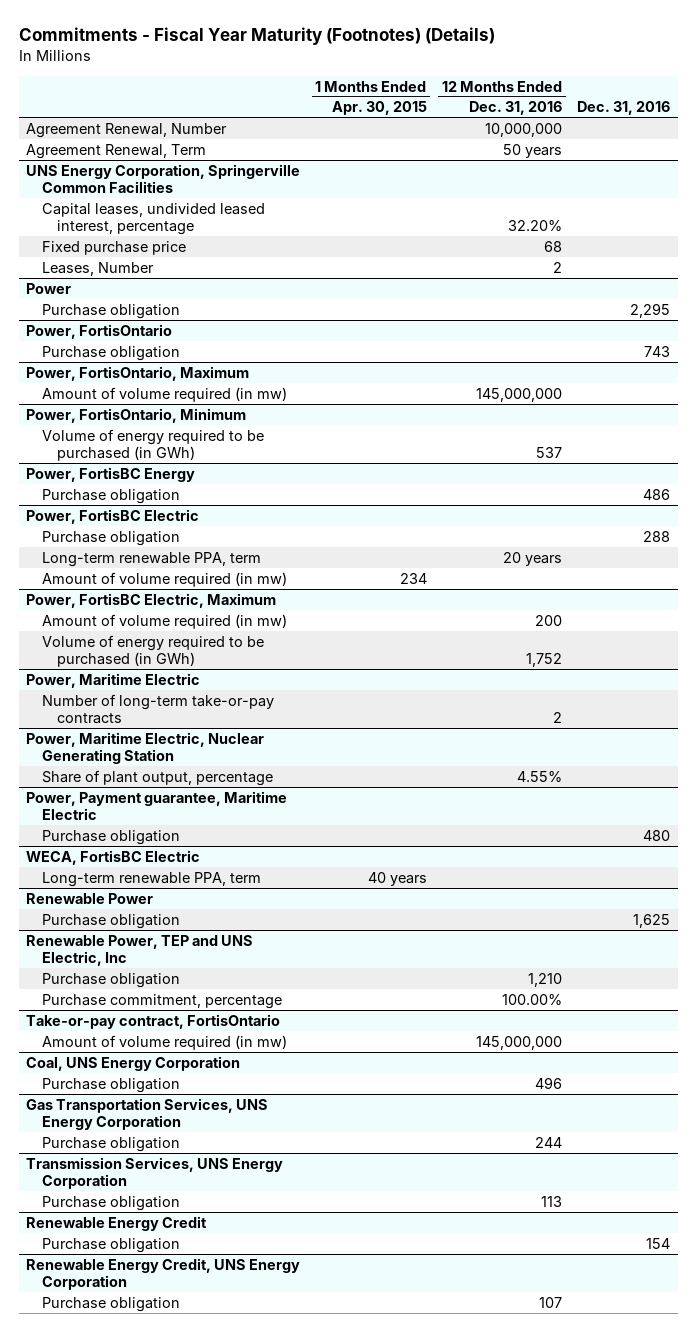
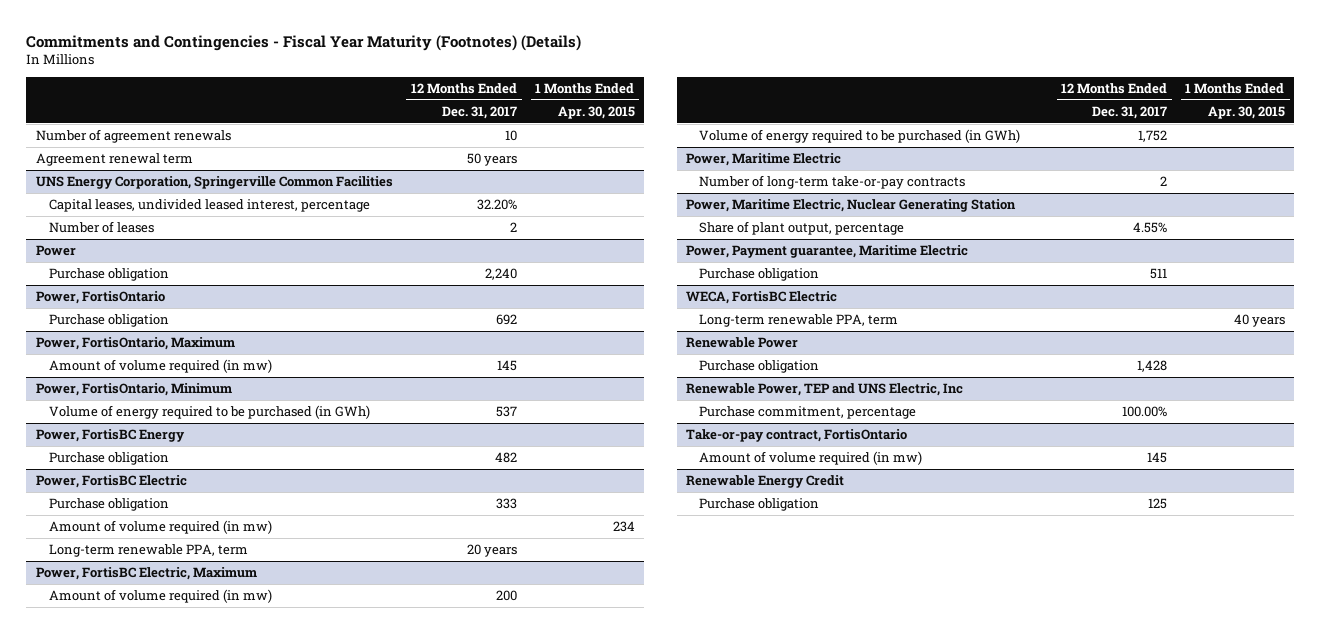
- Commitments - Fiscal Year Maturity (Footnotes) (Details)
+ Commitments and Contingencies - Fiscal Year Maturity (Footnotes) (Details)
- | 1 Months Ended Apr. 30, 2015 | 12 Months Ended Dec. 31, 2016 | Dec. 31, 2016
+ | 12 Months Ended Dec. 31, 2017 | 1 Months Ended Apr. 30, 2015
- Agreement Renewal, Number | | 10,000,000 |
- Agreement Renewal, Term | | 50 years |
+ Number of agreement renewals | 10 |
+ Agreement renewal term | 50 years |
@ UNS Energy Corporation, Springerville Common Facilities
- Fixed purchase price | | 68 |
- Leases, Number | | 2 |
+ Number of leases | 2 |
@ Power, FortisBC Electric
moved down: Long-term renewable PPA, term | 20 years |
@ Renewable Power, TEP and UNS Electric, Inc
- Purchase obligation | | 1,210 |
- Coal, UNS Energy Corporation
- Purchase obligation | | 496 |
- Gas Transportation Services, UNS Energy Corporation
- Purchase obligation | | 244 |
- Transmission Services, UNS Energy Corporation
- Purchase obligation | | 113 |
- Renewable Energy Credit, UNS Energy Corporation
- Purchase obligation | | 107 |

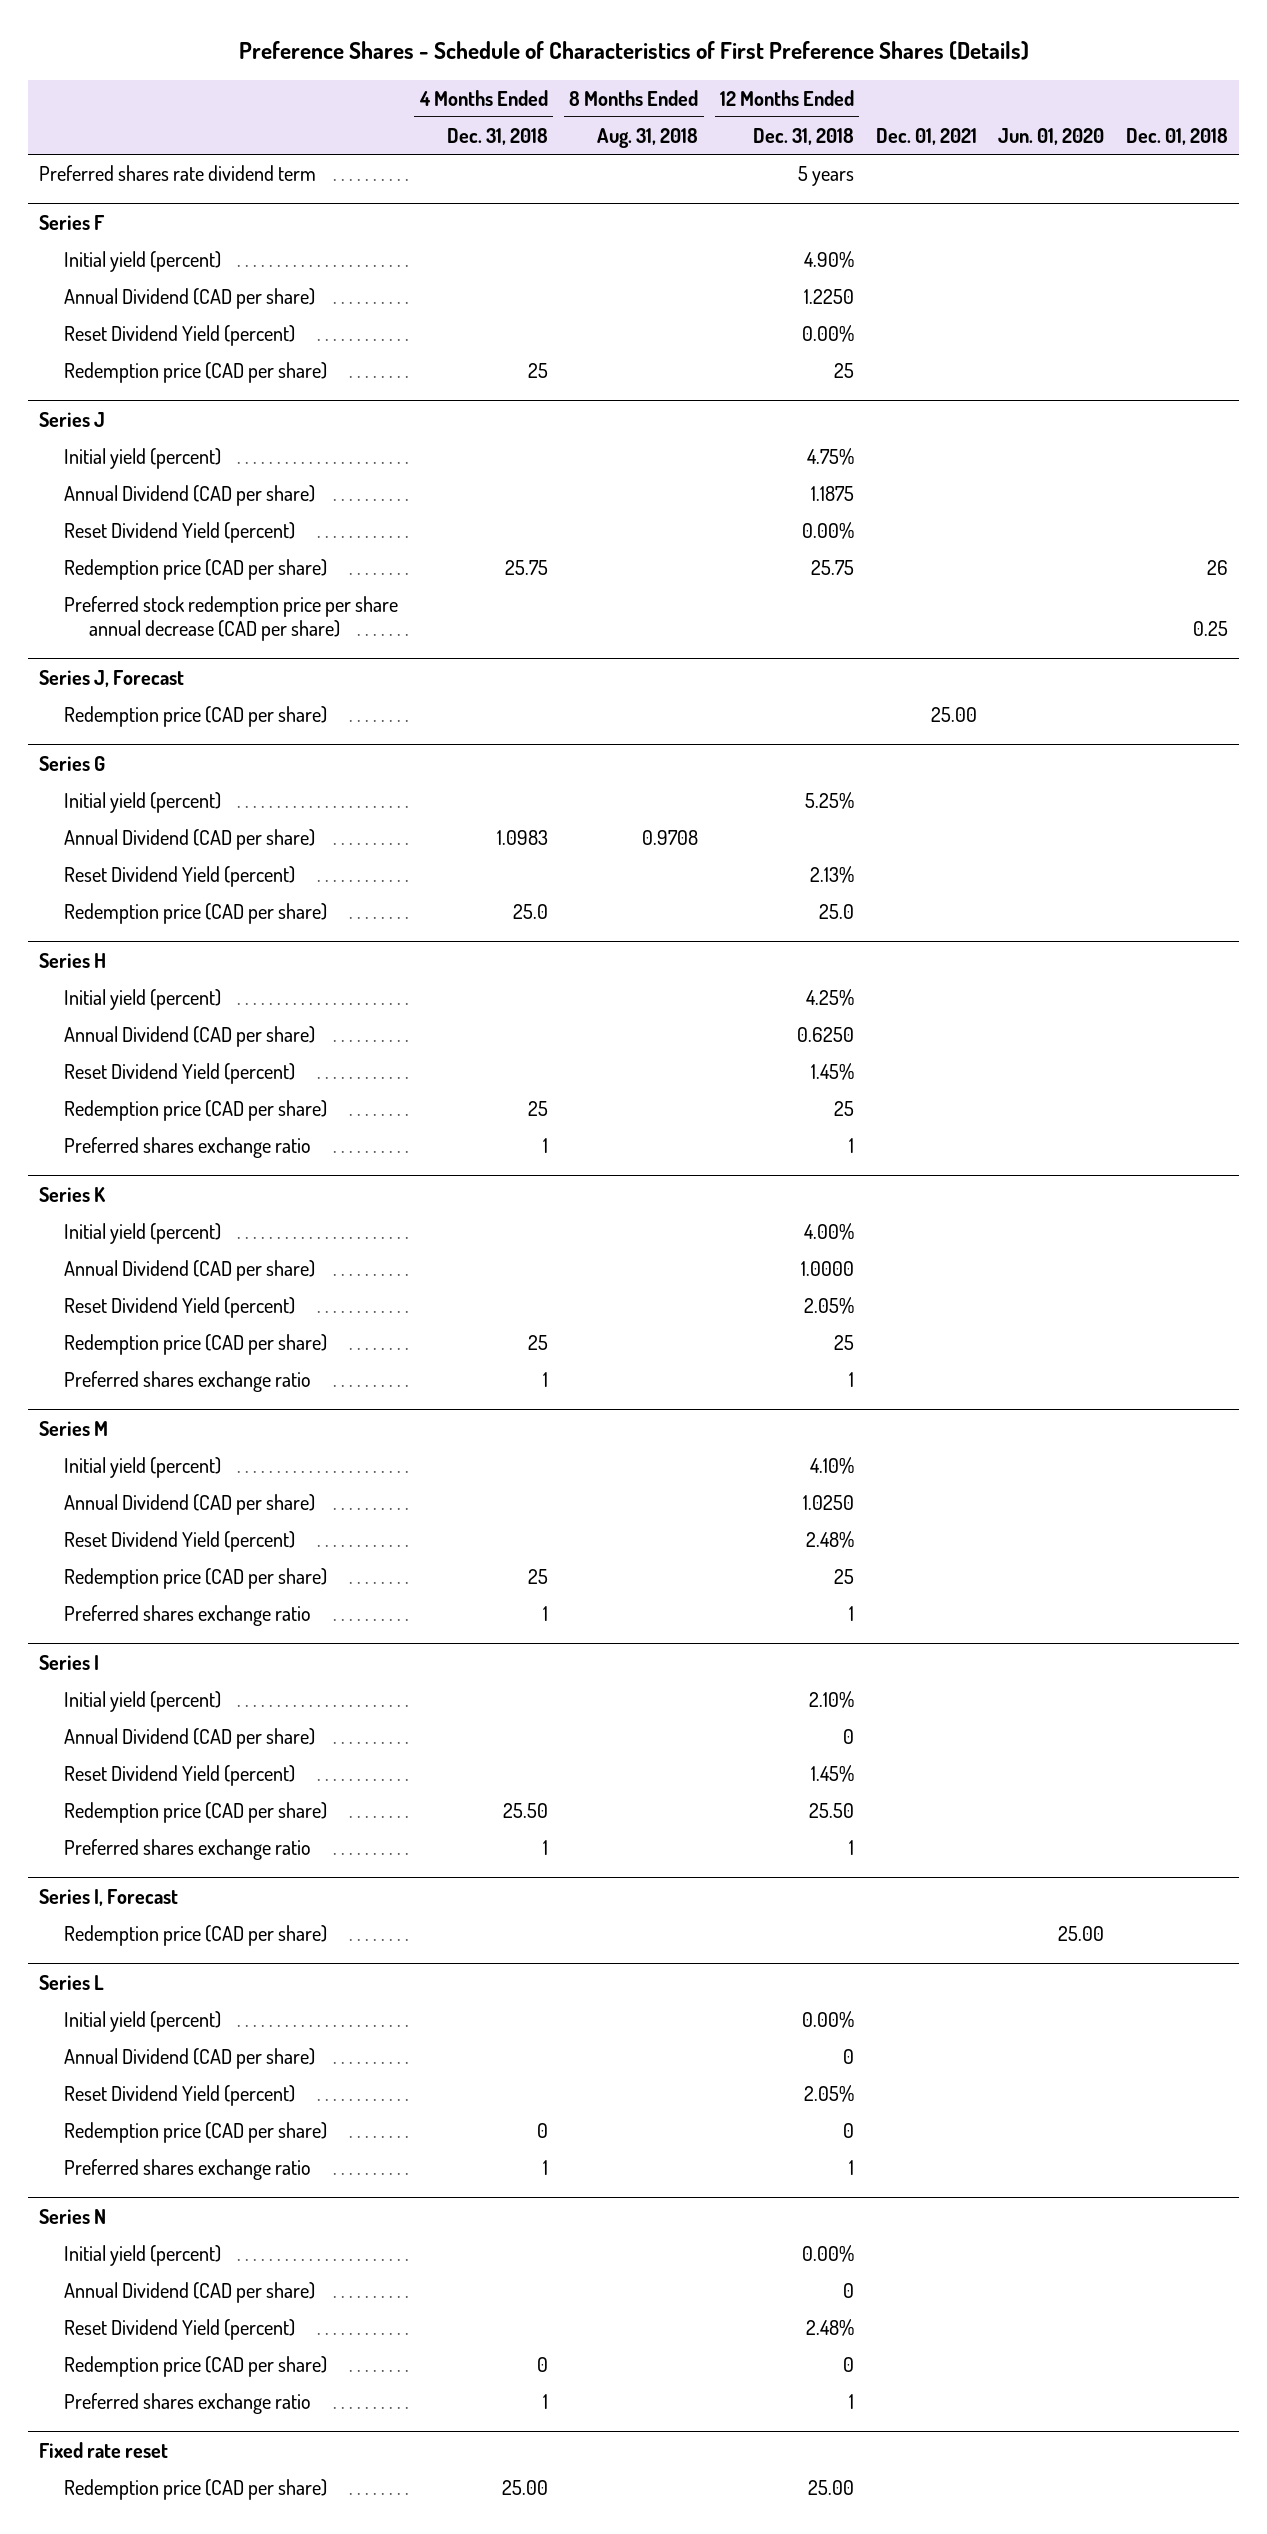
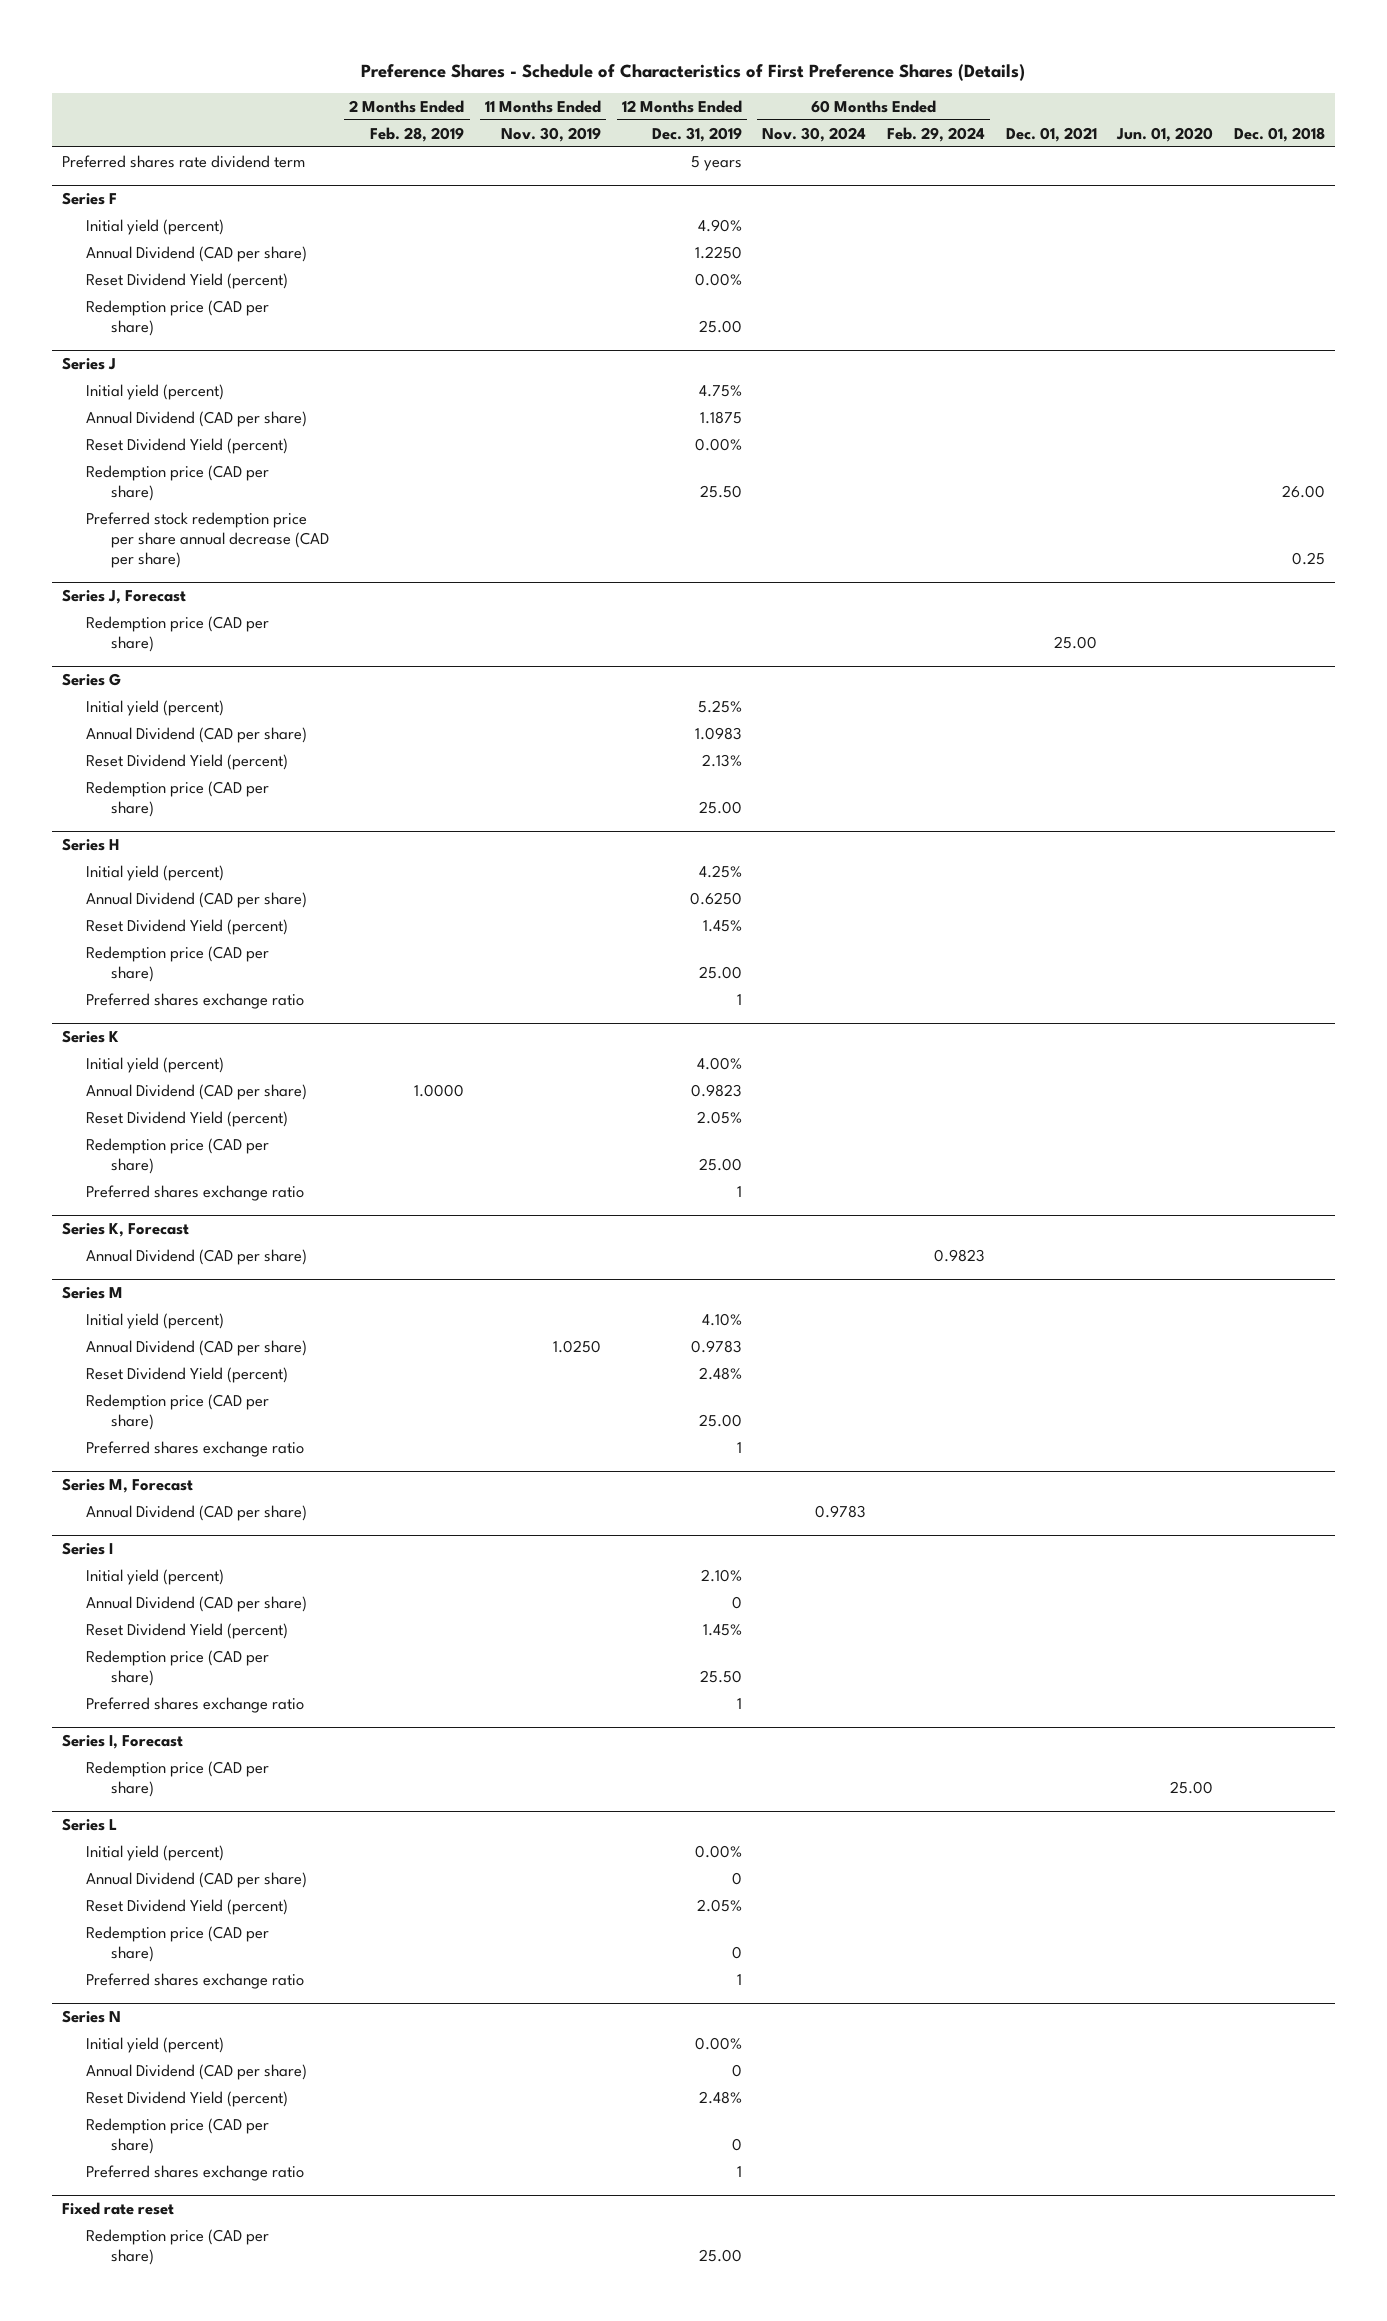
- | 4 Months Ended Dec. 31, 2018 | 8 Months Ended Aug. 31, 2018 | 12 Months Ended Dec. 31, 2018 | Dec. 01, 2021 | Jun. 01, 2020 | Dec. 01, 2018
+ | 2 Months Ended Feb. 28, 2019 | 11 Months Ended Nov. 30, 2019 | 12 Months Ended Dec. 31, 2019 | 60 Months Ended Nov. 30, 2024 | 60 Months Ended Feb. 29, 2024 | Dec. 01, 2021 | Jun. 01, 2020 | Dec. 01, 2018
@ Series J
- Redemption price (CAD per share) | 25.75 | | 25.75 | | | 26
+ Redemption price (CAD per share) | | | 25.50 | | | | | 26.00
+ Series K, Forecast
+ Annual Dividend (CAD per share) | | | | | 0.9823 | | |
+ Series M, Forecast
+ Annual Dividend (CAD per share) | | | | 0.9783 | | | |

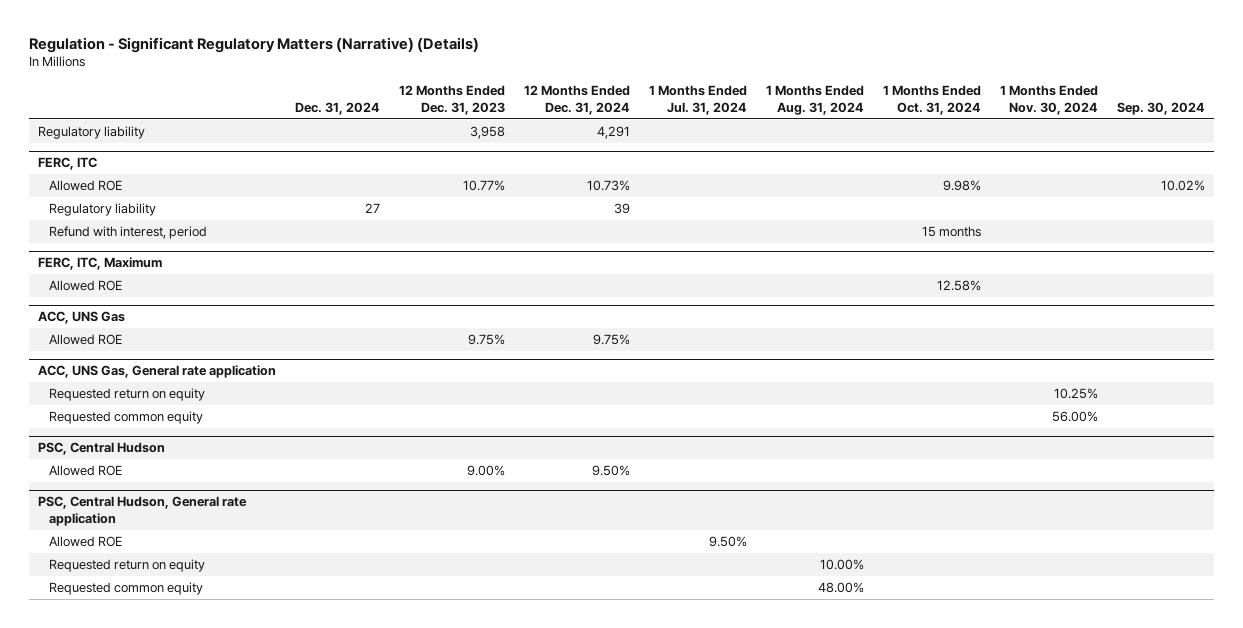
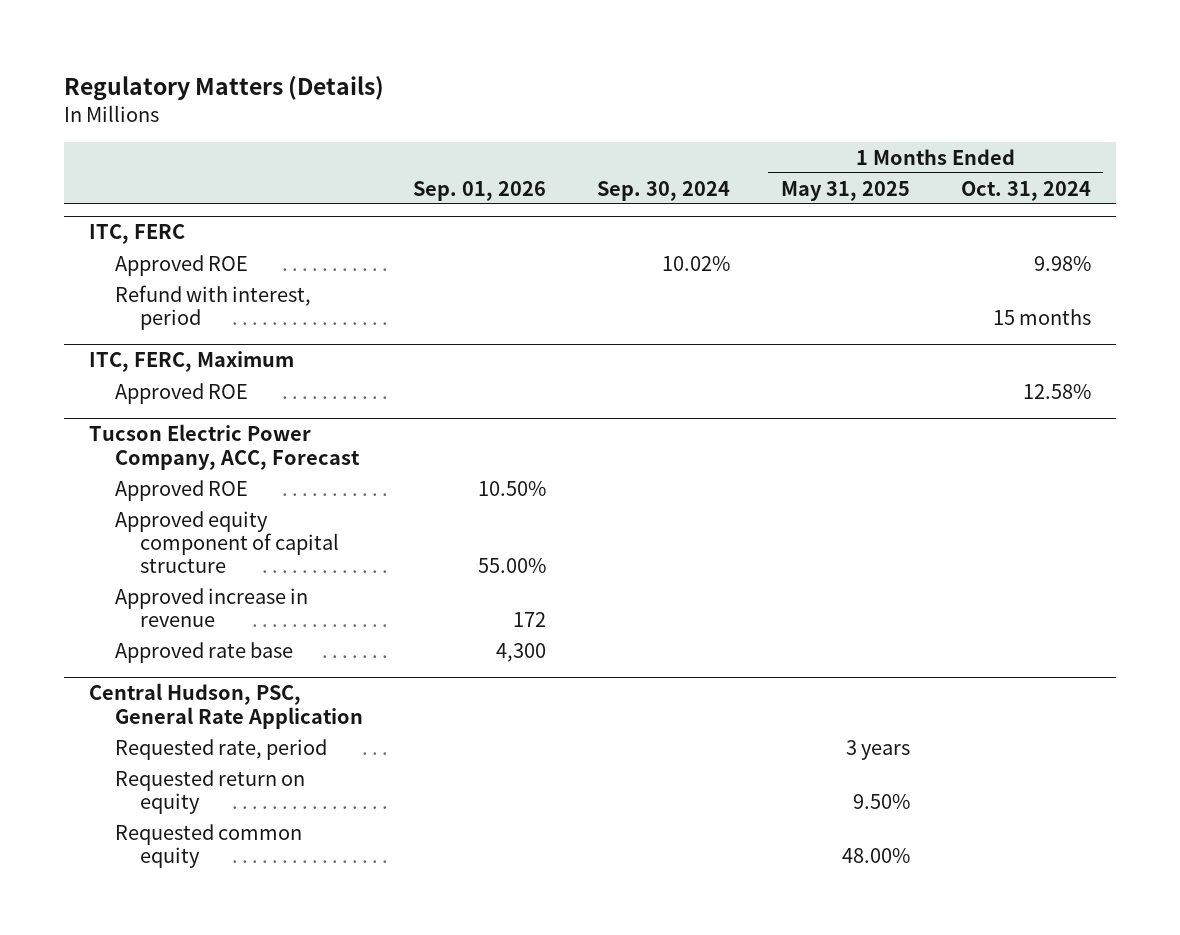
- Regulation - Significant Regulatory Matters (Narrative) (Details)
+ Regulatory Matters (Details)
- | Dec. 31, 2024 | 12 Months Ended Dec. 31, 2023 | 12 Months Ended Dec. 31, 2024 | 1 Months Ended Jul. 31, 2024 | 1 Months Ended Aug. 31, 2024 | 1 Months Ended Oct. 31, 2024 | 1 Months Ended Nov. 30, 2024 | Sep. 30, 2024
+ | Sep. 01, 2026 | Sep. 30, 2024 | 1 Months Ended May 31, 2025 | 1 Months Ended Oct. 31, 2024
- Regulatory liability | | 3,958 | 4,291 | | | | |
- FERC, ITC
- Allowed ROE | | 10.77% | 10.73% | | | 9.98% | | 10.02%
- Regulatory liability | 27 | | 39 | | | | |
+ ITC, FERC
+ Approved ROE | | 10.02% | | 9.98%
- FERC, ITC, Maximum
- Allowed ROE | | | | | | 12.58% | |
- ACC, UNS Gas
- Allowed ROE | | 9.75% | 9.75% | | | | |
- ACC, UNS Gas, General rate application
- Requested return on equity | | | | | | | 10.25% |
- Requested common equity | | | | | | | 56.00% |
- PSC, Central Hudson
- Allowed ROE | | 9.00% | 9.50% | | | | |
- PSC, Central Hudson, General rate application
- Allowed ROE | | | | 9.50% | | | |
+ ITC, FERC, Maximum
+ Approved ROE | | | | 12.58%
+ Tucson Electric Power Company, ACC, Forecast
+ Approved ROE | 10.50% | | |
+ Approved equity component of capital structure | 55.00% | | |
+ Approved increase in revenue | 172 | | |
+ Approved rate base | 4,300 | | |
+ Central Hudson, PSC, General Rate Application
+ Requested rate, period | | | 3 years |

